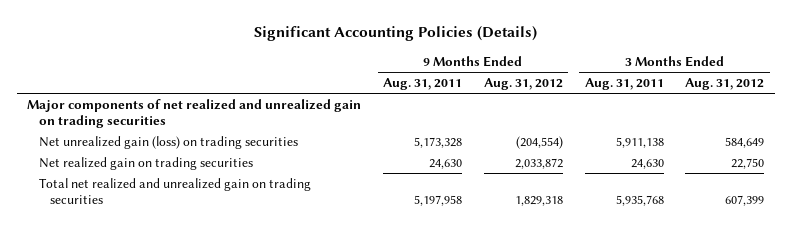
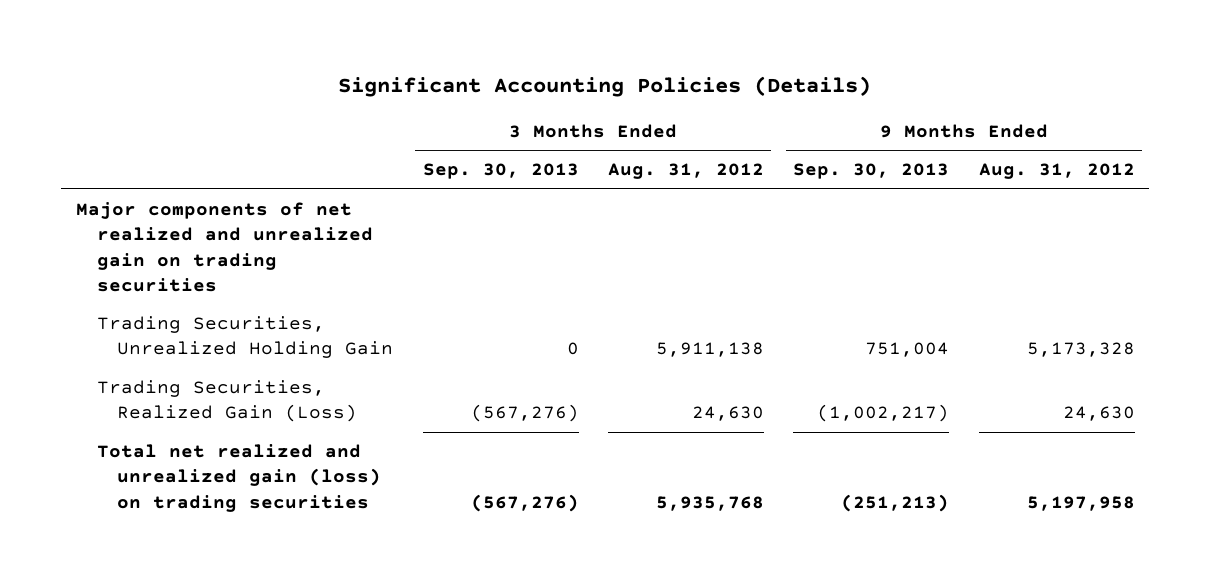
- | 9 Months Ended Aug. 31, 2011 | 9 Months Ended Aug. 31, 2012 | 3 Months Ended Aug. 31, 2011 | 3 Months Ended Aug. 31, 2012
+ | 3 Months Ended Sep. 30, 2013 | 3 Months Ended Aug. 31, 2012 | 9 Months Ended Sep. 30, 2013 | 9 Months Ended Aug. 31, 2012
- Net unrealized gain (loss) on trading securities | 5,173,328 | (204,554) | 5,911,138 | 584,649
- Net realized gain on trading securities | 24,630 | 2,033,872 | 24,630 | 22,750
- Total net realized and unrealized gain on trading securities | 5,197,958 | 1,829,318 | 5,935,768 | 607,399
+ Trading Securities, Unrealized Holding Gain | 0 | 5,911,138 | 751,004 | 5,173,328
+ Trading Securities, Realized Gain (Loss) | (567,276) | 24,630 | (1,002,217) | 24,630
+ Total net realized and unrealized gain (loss) on trading securities | (567,276) | 5,935,768 | (251,213) | 5,197,958

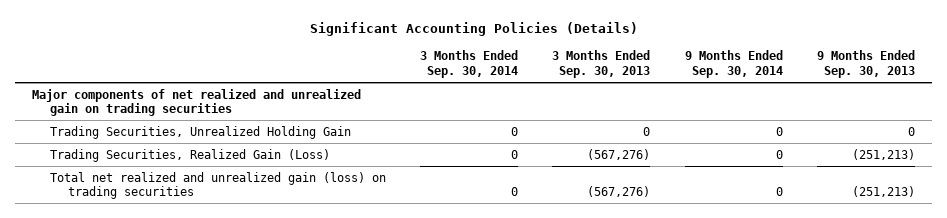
- | 3 Months Ended Sep. 30, 2013 | 3 Months Ended Aug. 31, 2012 | 9 Months Ended Sep. 30, 2013 | 9 Months Ended Aug. 31, 2012
+ | 3 Months Ended Sep. 30, 2014 | 3 Months Ended Sep. 30, 2013 | 9 Months Ended Sep. 30, 2014 | 9 Months Ended Sep. 30, 2013
- Trading Securities, Unrealized Holding Gain | 0 | 5,911,138 | 751,004 | 5,173,328
- Trading Securities, Realized Gain (Loss) | (567,276) | 24,630 | (1,002,217) | 24,630
+ Trading Securities, Unrealized Holding Gain | 0 | 0 | 0 | 0
+ Trading Securities, Realized Gain (Loss) | 0 | (567,276) | 0 | (251,213)

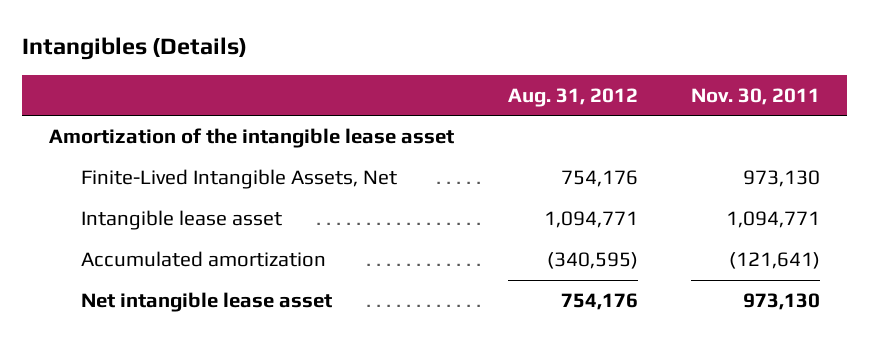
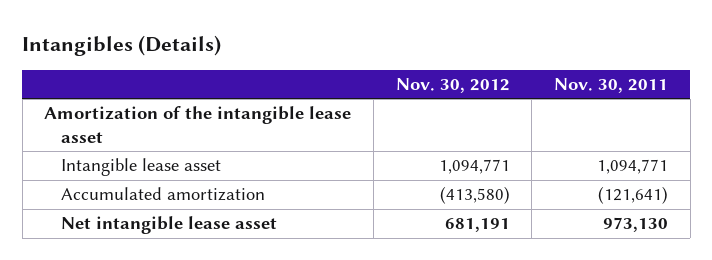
- | Aug. 31, 2012 | Nov. 30, 2011
+ | Nov. 30, 2012 | Nov. 30, 2011
- Finite-Lived Intangible Assets, Net | 754,176 | 973,130

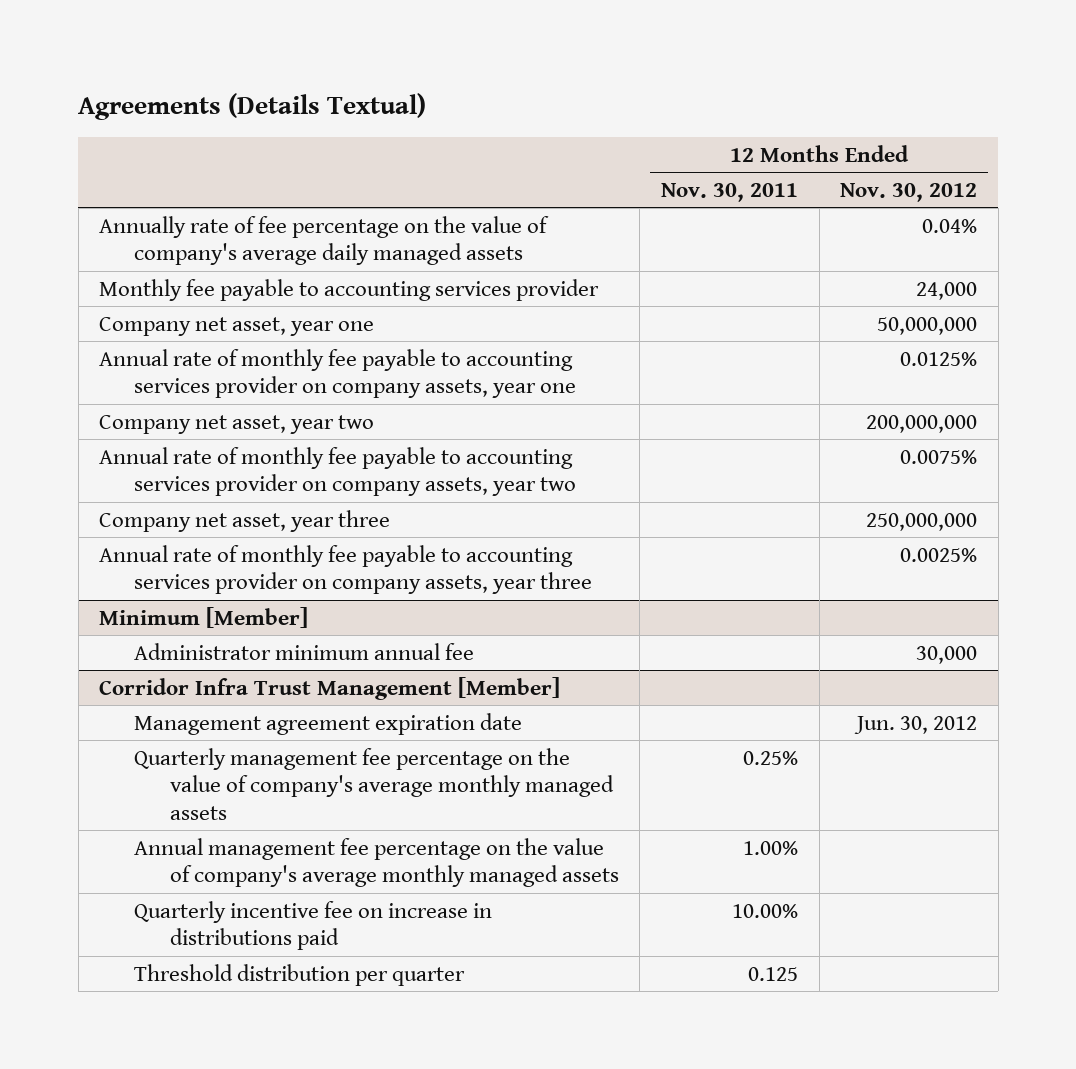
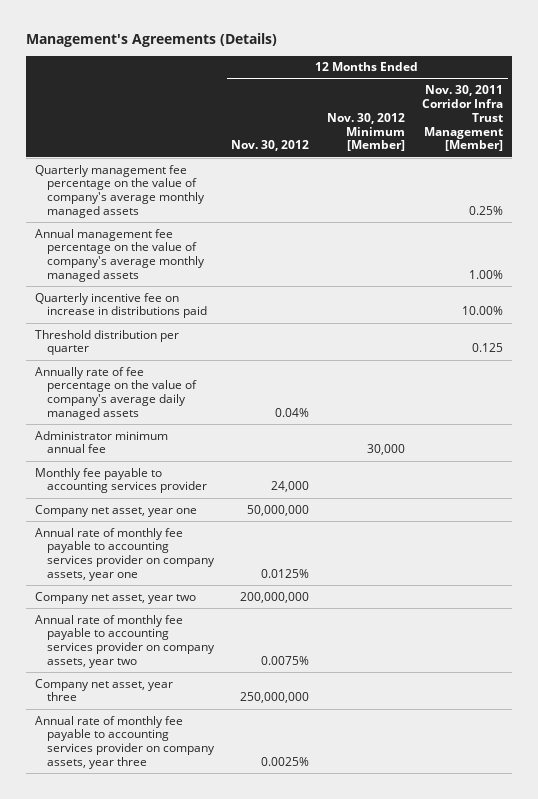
- Agreements (Details Textual)
+ Management's Agreements (Details)
- | 12 Months Ended Nov. 30, 2011 | 12 Months Ended Nov. 30, 2012
+ | 12 Months Ended Nov. 30, 2012 | 12 Months Ended Nov. 30, 2012 Minimum [Member] | 12 Months Ended Nov. 30, 2011 Corridor Infra Trust Management [Member]
+ Quarterly management fee percentage on the value of company's average monthly managed assets | | | 0.25%
+ Annual management fee percentage on the value of company's average monthly managed assets | | | 1.00%
+ Quarterly incentive fee on increase in distributions paid | | | 10.00%
+ Threshold distribution per quarter | | | 0.125
+ Administrator minimum annual fee | | 30,000 |
- Minimum [Member]
- Administrator minimum annual fee | | 30,000
- Corridor Infra Trust Management [Member]
- Management agreement expiration date | | Jun. 30, 2012
- Quarterly management fee percentage on the value of company's average monthly managed assets | 0.25% |
- Annual management fee percentage on the value of company's average monthly managed assets | 1.00% |
- Quarterly incentive fee on increase in distributions paid | 10.00% |
- Threshold distribution per quarter | 0.125 |

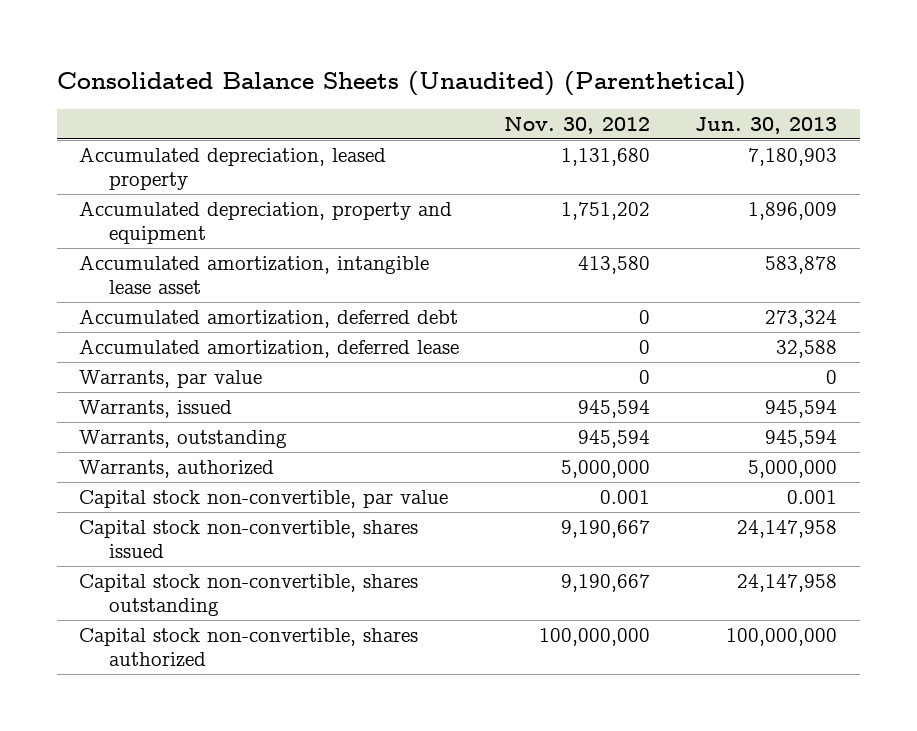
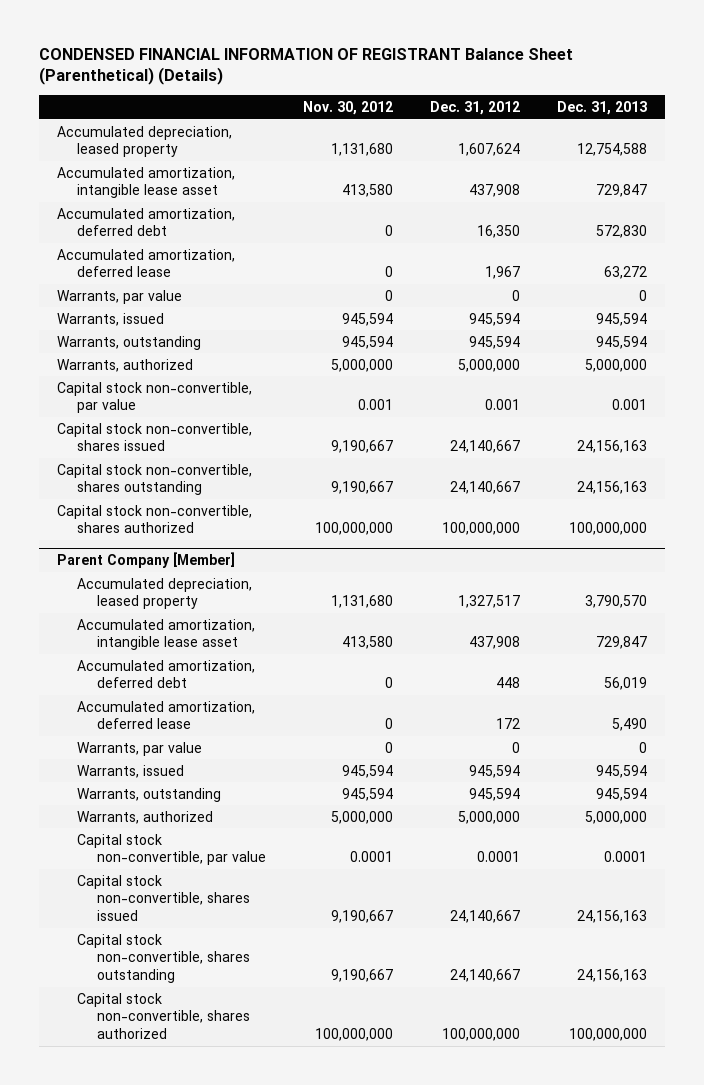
- Consolidated Balance Sheets (Unaudited) (Parenthetical)
+ CONDENSED FINANCIAL INFORMATION OF REGISTRANT Balance Sheet (Parenthetical) (Details)
- | Nov. 30, 2012 | Jun. 30, 2013
+ | Nov. 30, 2012 | Dec. 31, 2012 | Dec. 31, 2013
- Accumulated depreciation, property and equipment | 1,751,202 | 1,896,009
+ Parent Company [Member]
+ Accumulated depreciation, leased property | 1,131,680 | 1,327,517 | 3,790,570
+ Accumulated amortization, intangible lease asset | 413,580 | 437,908 | 729,847
+ Accumulated amortization, deferred debt | 0 | 448 | 56,019
+ Accumulated amortization, deferred lease | 0 | 172 | 5,490
+ Warrants, par value | 0 | 0 | 0
+ Warrants, issued | 945,594 | 945,594 | 945,594
+ Warrants, outstanding | 945,594 | 945,594 | 945,594
+ Warrants, authorized | 5,000,000 | 5,000,000 | 5,000,000
+ Capital stock non-convertible, par value | 0.0001 | 0.0001 | 0.0001
+ Capital stock non-convertible, shares issued | 9,190,667 | 24,140,667 | 24,156,163
+ Capital stock non-convertible, shares outstanding | 9,190,667 | 24,140,667 | 24,156,163
+ Capital stock non-convertible, shares authorized | 100,000,000 | 100,000,000 | 100,000,000

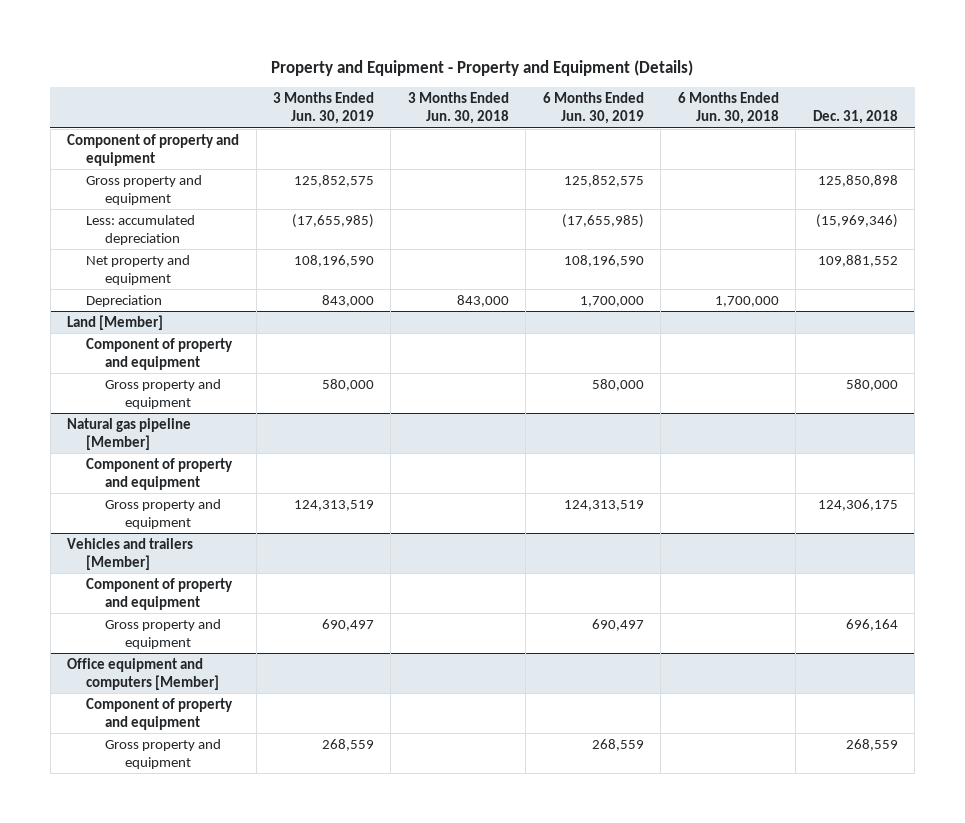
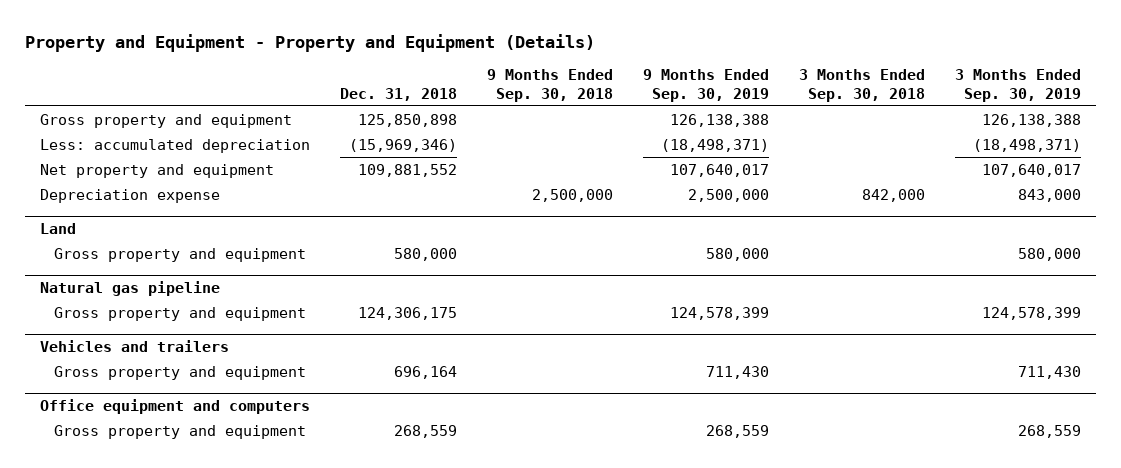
- | 3 Months Ended Jun. 30, 2019 | 3 Months Ended Jun. 30, 2018 | 6 Months Ended Jun. 30, 2019 | 6 Months Ended Jun. 30, 2018 | Dec. 31, 2018
+ | Dec. 31, 2018 | 9 Months Ended Sep. 30, 2018 | 9 Months Ended Sep. 30, 2019 | 3 Months Ended Sep. 30, 2018 | 3 Months Ended Sep. 30, 2019
- Component of property and equipment
- Depreciation | 843,000 | 843,000 | 1,700,000 | 1,700,000 |
- Land [Member]
- Component of property and equipment
+ Depreciation expense | | 2,500,000 | 2,500,000 | 842,000 | 843,000
+ Land
- Natural gas pipeline [Member]
- Component of property and equipment
+ Natural gas pipeline
- Vehicles and trailers [Member]
- Component of property and equipment
+ Vehicles and trailers
- Office equipment and computers [Member]
- Component of property and equipment
+ Office equipment and computers

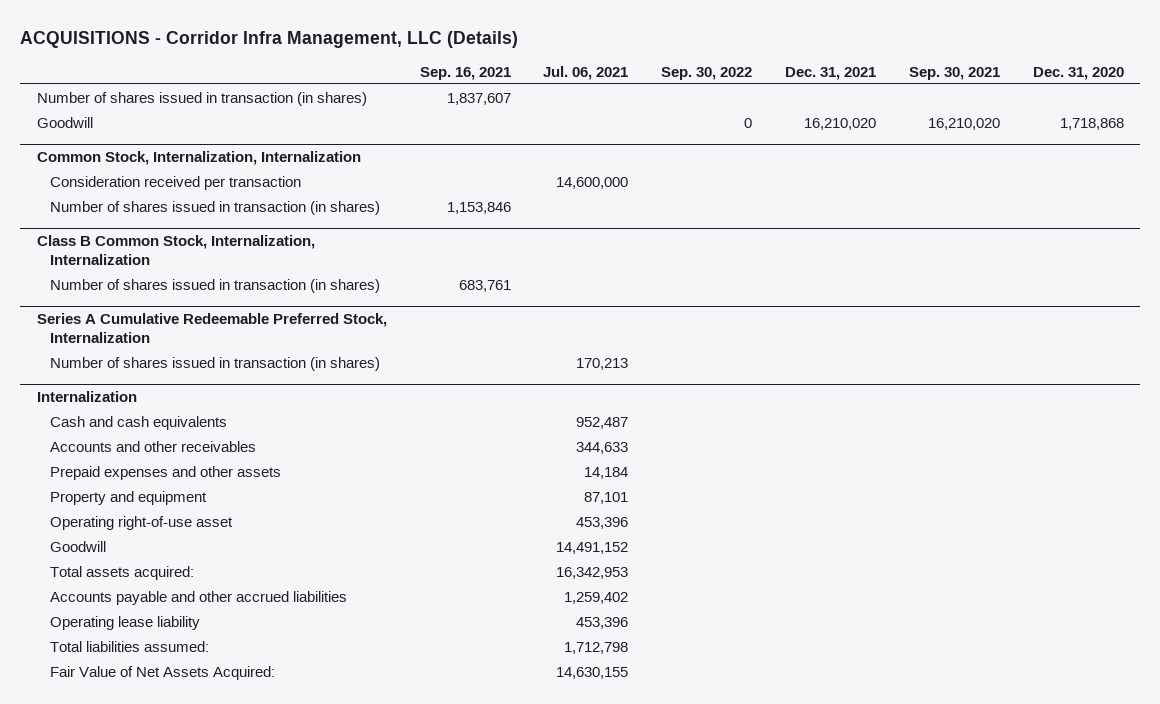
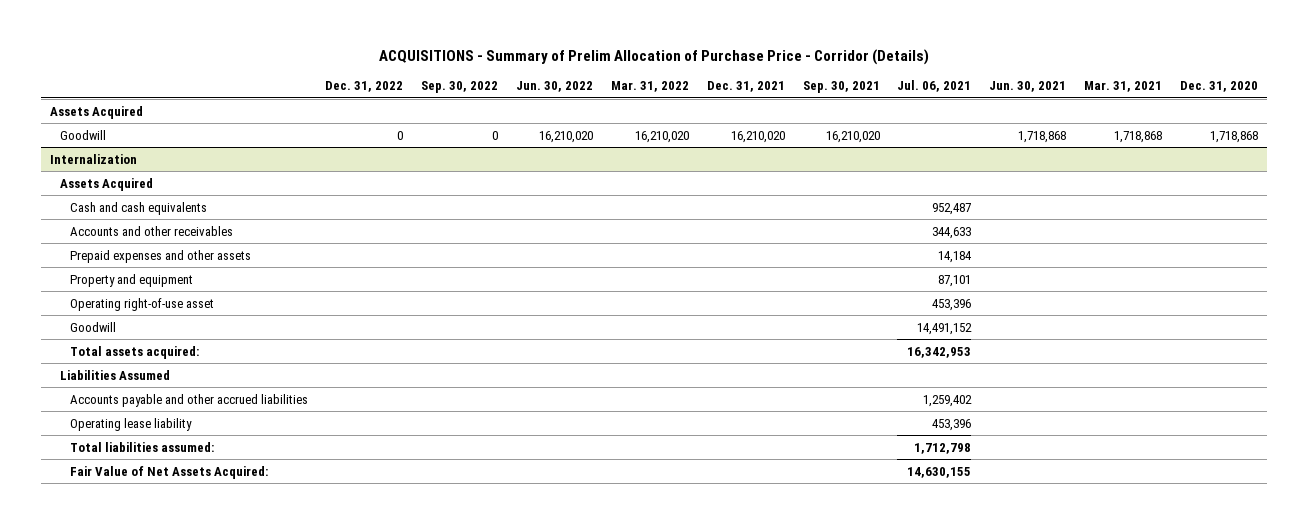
- ACQUISITIONS - Corridor Infra Management, LLC (Details)
+ ACQUISITIONS - Summary of Prelim Allocation of Purchase Price - Corridor (Details)
- | Sep. 16, 2021 | Jul. 06, 2021 | Sep. 30, 2022 | Dec. 31, 2021 | Sep. 30, 2021 | Dec. 31, 2020
+ | Dec. 31, 2022 | Sep. 30, 2022 | Jun. 30, 2022 | Mar. 31, 2022 | Dec. 31, 2021 | Sep. 30, 2021 | Jul. 06, 2021 | Jun. 30, 2021 | Mar. 31, 2021 | Dec. 31, 2020
- Number of shares issued in transaction (in shares) | 1,837,607 | | | | |
+ Assets Acquired
- Common Stock, Internalization, Internalization
- Consideration received per transaction | | 14,600,000 | | | |
- Number of shares issued in transaction (in shares) | 1,153,846 | | | | |
- Class B Common Stock, Internalization, Internalization
- Number of shares issued in transaction (in shares) | 683,761 | | | | |
- Series A Cumulative Redeemable Preferred Stock, Internalization
- Number of shares issued in transaction (in shares) | | 170,213 | | | |
@ Internalization
+ Assets Acquired
+ Liabilities Assumed

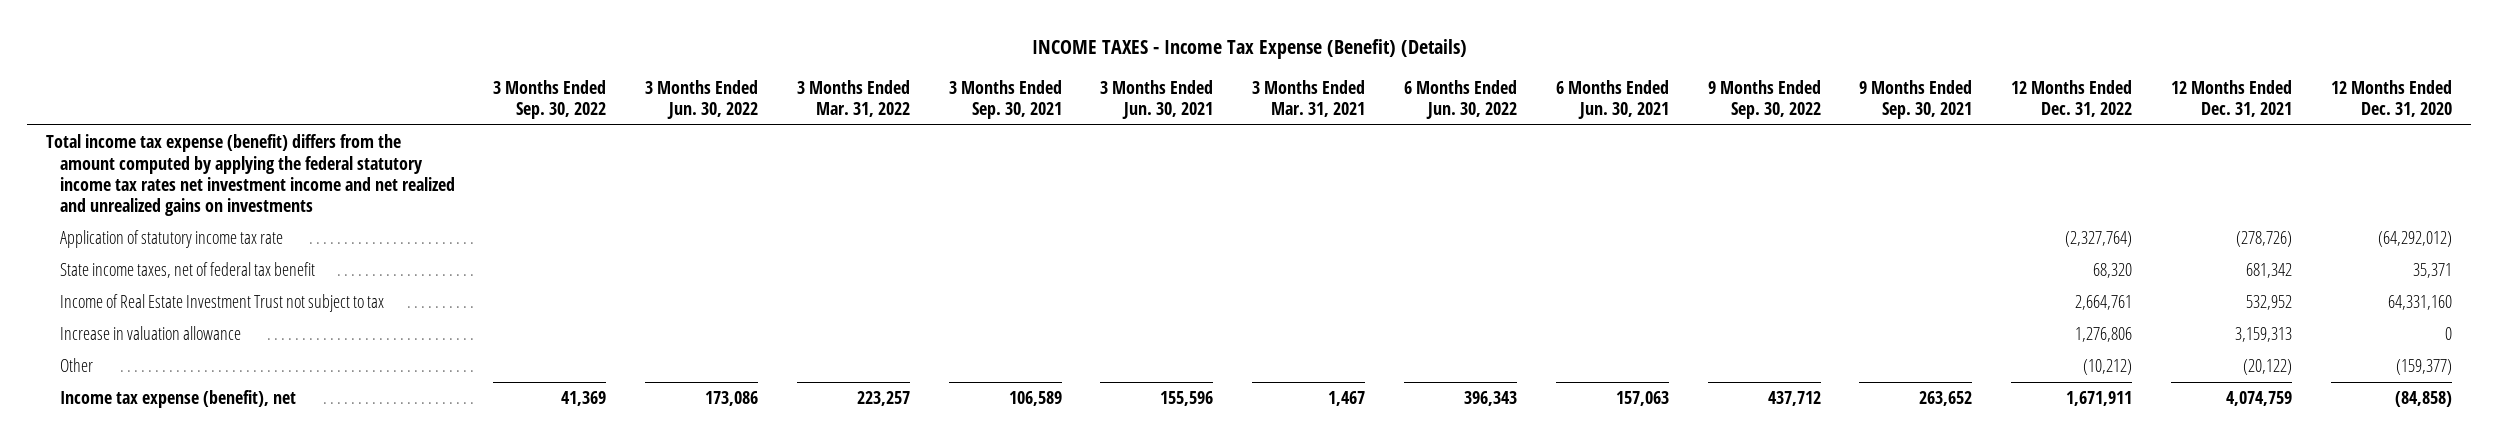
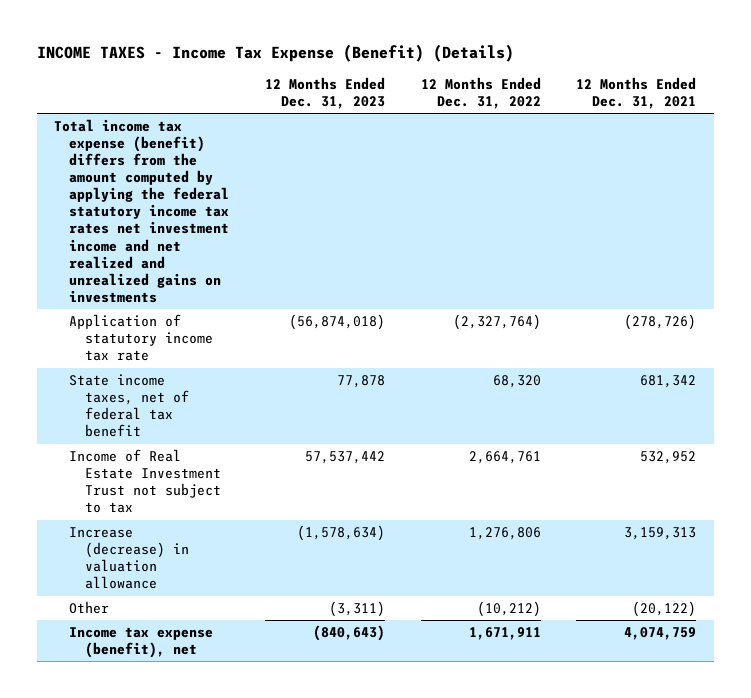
- | 3 Months Ended Sep. 30, 2022 | 3 Months Ended Jun. 30, 2022 | 3 Months Ended Mar. 31, 2022 | 3 Months Ended Sep. 30, 2021 | 3 Months Ended Jun. 30, 2021 | 3 Months Ended Mar. 31, 2021 | 6 Months Ended Jun. 30, 2022 | 6 Months Ended Jun. 30, 2021 | 9 Months Ended Sep. 30, 2022 | 9 Months Ended Sep. 30, 2021 | 12 Months Ended Dec. 31, 2022 | 12 Months Ended Dec. 31, 2021 | 12 Months Ended Dec. 31, 2020
+ | 12 Months Ended Dec. 31, 2023 | 12 Months Ended Dec. 31, 2022 | 12 Months Ended Dec. 31, 2021
- Increase in valuation allowance | | | | | | | | | | | 1,276,806 | 3,159,313 | 0
+ Increase (decrease) in valuation allowance | (1,578,634) | 1,276,806 | 3,159,313

